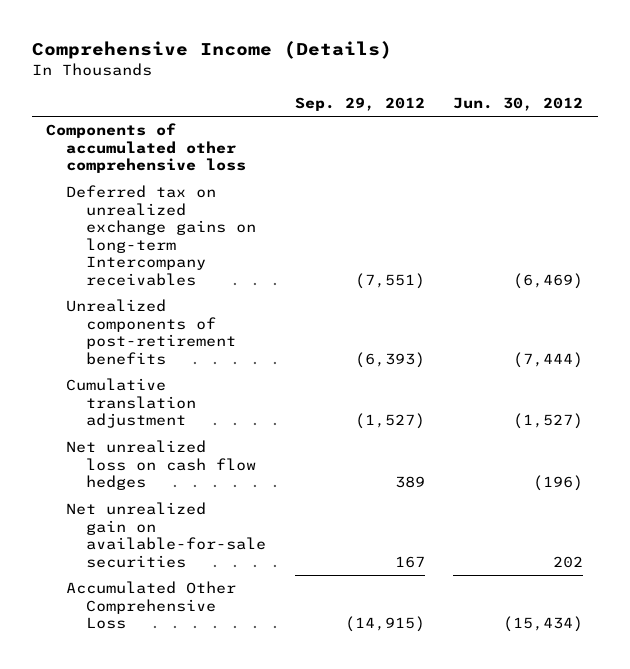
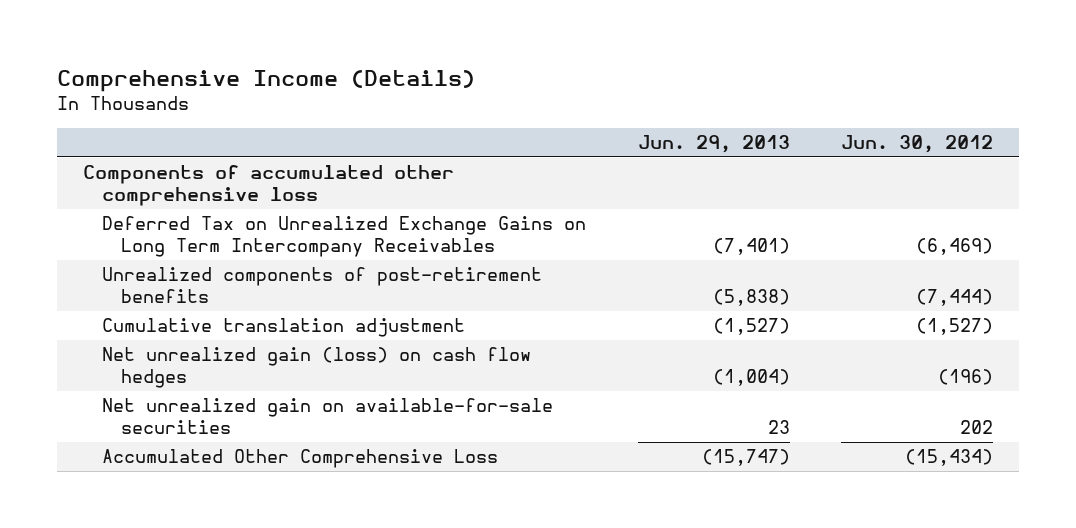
- | Sep. 29, 2012 | Jun. 30, 2012
+ | Jun. 29, 2013 | Jun. 30, 2012
- Deferred tax on unrealized exchange gains on long-term Intercompany receivables | (7,551) | (6,469)
+ Deferred Tax on Unrealized Exchange Gains on Long Term Intercompany Receivables | (7,401) | (6,469)
- Net unrealized loss on cash flow hedges | 389 | (196)
+ Net unrealized gain (loss) on cash flow hedges | (1,004) | (196)

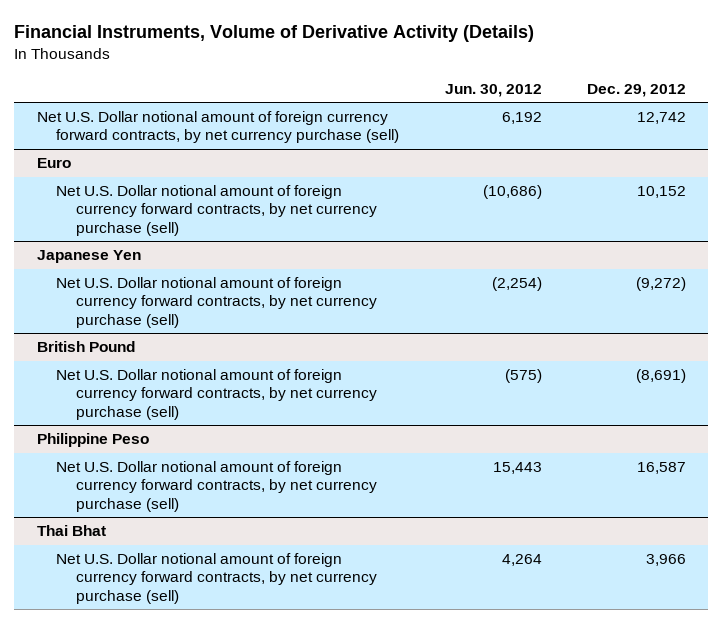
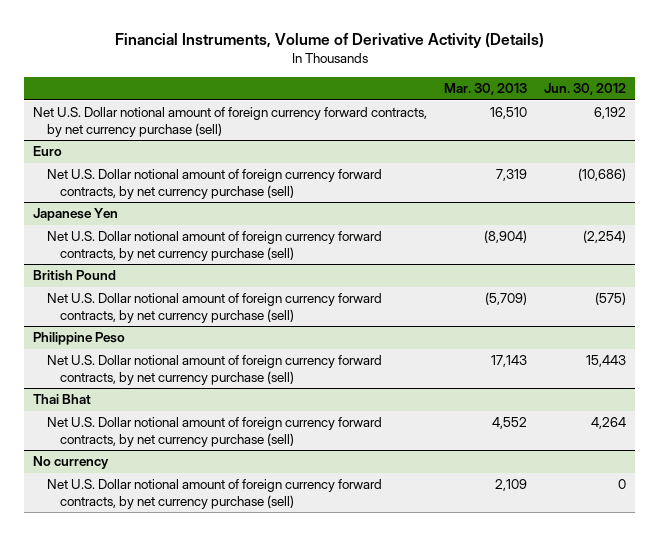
- | Jun. 30, 2012 | Dec. 29, 2012
+ | Mar. 30, 2013 | Jun. 30, 2012
+ No currency
+ Net U.S. Dollar notional amount of foreign currency forward contracts, by net currency purchase (sell) | 2,109 | 0

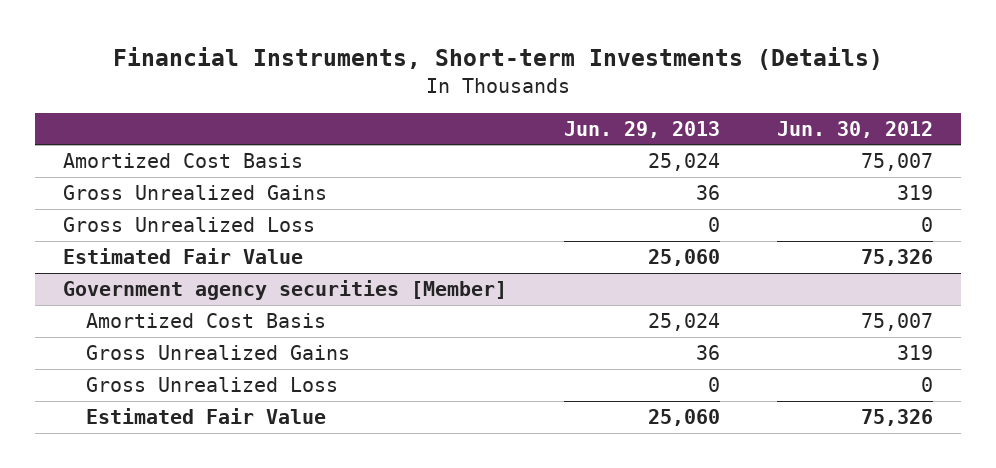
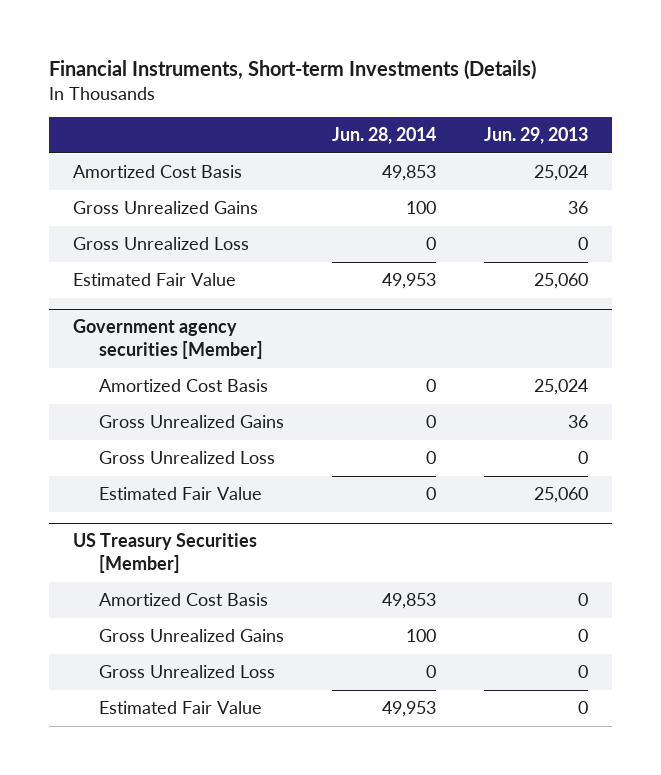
- | Jun. 29, 2013 | Jun. 30, 2012
+ | Jun. 28, 2014 | Jun. 29, 2013
+ US Treasury Securities [Member]
+ Amortized Cost Basis | 49,853 | 0
+ Gross Unrealized Gains | 100 | 0
+ Gross Unrealized Loss | 0 | 0
+ Estimated Fair Value | 49,953 | 0

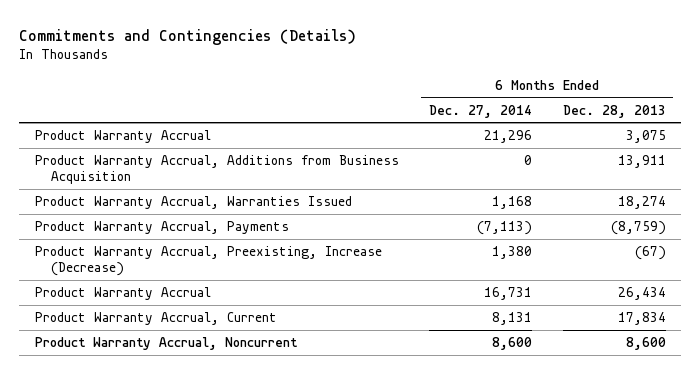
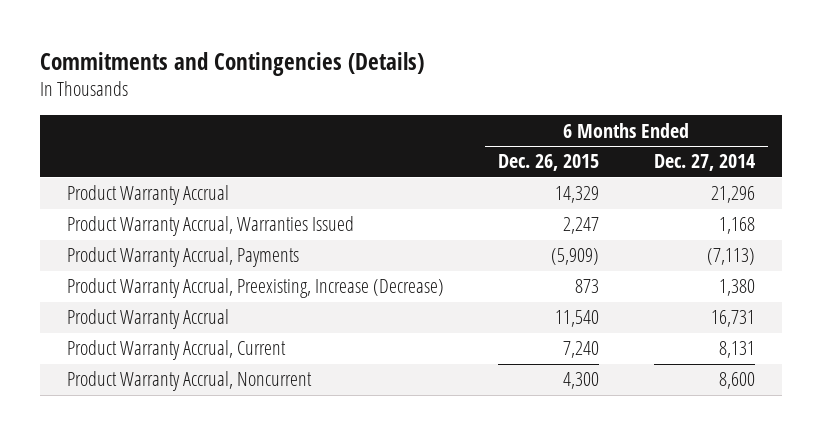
- | 6 Months Ended Dec. 27, 2014 | 6 Months Ended Dec. 28, 2013
+ | 6 Months Ended Dec. 26, 2015 | 6 Months Ended Dec. 27, 2014
- Product Warranty Accrual, Additions from Business Acquisition | 0 | 13,911

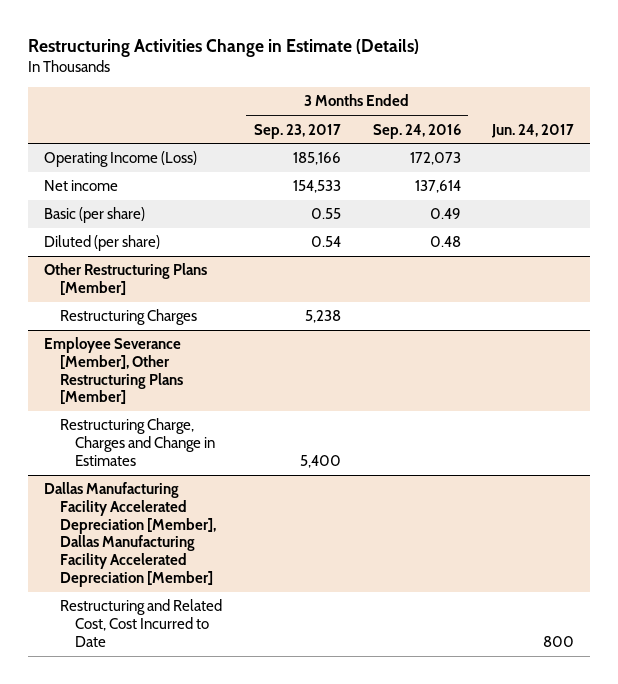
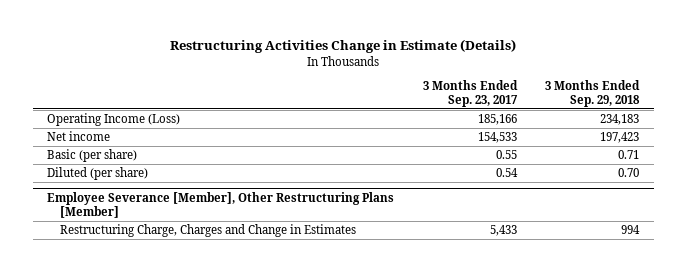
- | 3 Months Ended Sep. 23, 2017 | 3 Months Ended Sep. 24, 2016 | Jun. 24, 2017
+ | 3 Months Ended Sep. 23, 2017 | 3 Months Ended Sep. 29, 2018
- Other Restructuring Plans [Member]
- Restructuring Charges | 5,238 | |
@ Employee Severance [Member], Other Restructuring Plans [Member]
- Restructuring Charge, Charges and Change in Estimates | 5,400 | |
- Dallas Manufacturing Facility Accelerated Depreciation [Member], Dallas Manufacturing Facility Accelerated Depreciation [Member]
- Restructuring and Related Cost, Cost Incurred to Date | | | 800
@ Employee Severance [Member], Other Restructuring Plans [Member]
+ Restructuring Charge, Charges and Change in Estimates | 5,433 | 994

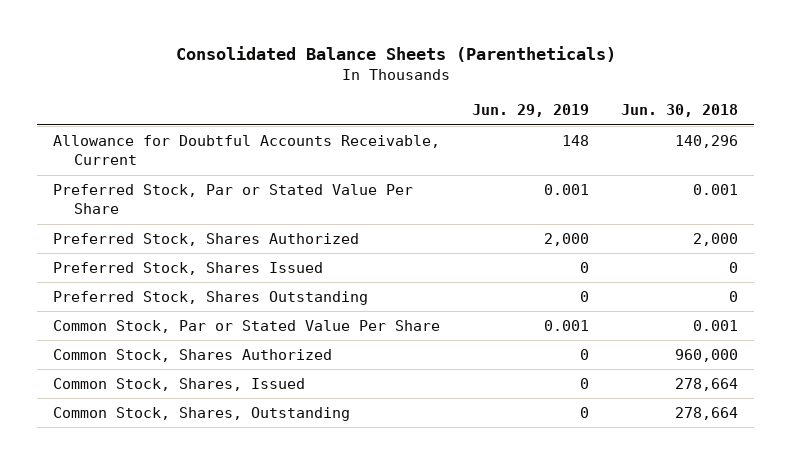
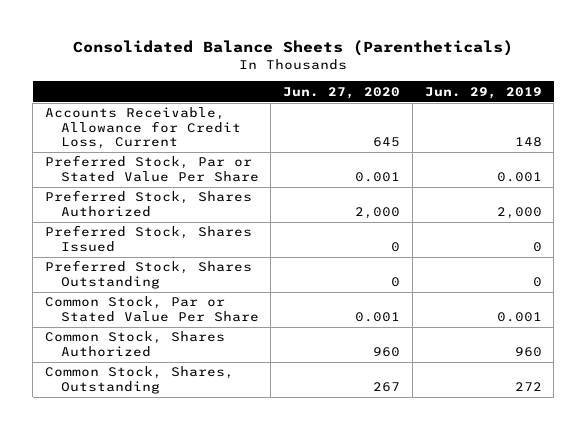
- | Jun. 29, 2019 | Jun. 30, 2018
+ | Jun. 27, 2020 | Jun. 29, 2019
- Allowance for Doubtful Accounts Receivable, Current | 148 | 140,296
+ Accounts Receivable, Allowance for Credit Loss, Current | 645 | 148
- Common Stock, Shares Authorized | 0 | 960,000
- Common Stock, Shares, Issued | 0 | 278,664
- Common Stock, Shares, Outstanding | 0 | 278,664
+ Common Stock, Shares Authorized | 960 | 960
+ Common Stock, Shares, Outstanding | 267 | 272

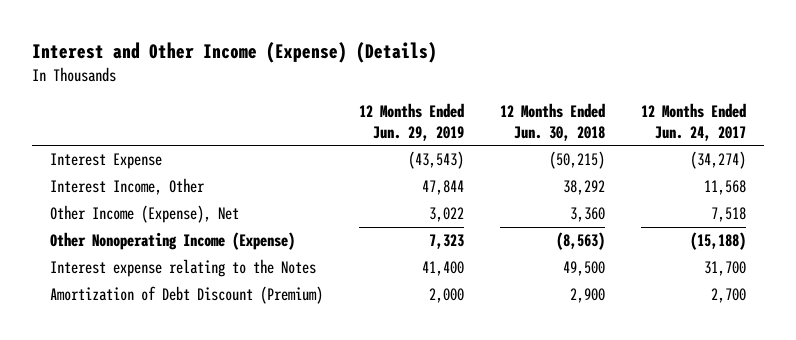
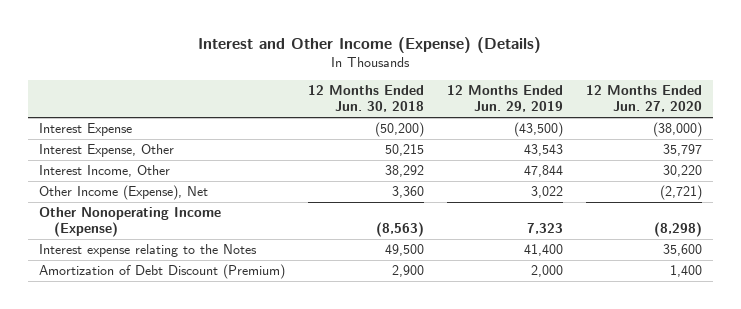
- | 12 Months Ended Jun. 29, 2019 | 12 Months Ended Jun. 30, 2018 | 12 Months Ended Jun. 24, 2017
+ | 12 Months Ended Jun. 30, 2018 | 12 Months Ended Jun. 29, 2019 | 12 Months Ended Jun. 27, 2020
- Interest Expense | (43,543) | (50,215) | (34,274)
+ Interest Expense | (50,200) | (43,500) | (38,000)
+ Interest Expense, Other | 50,215 | 43,543 | 35,797

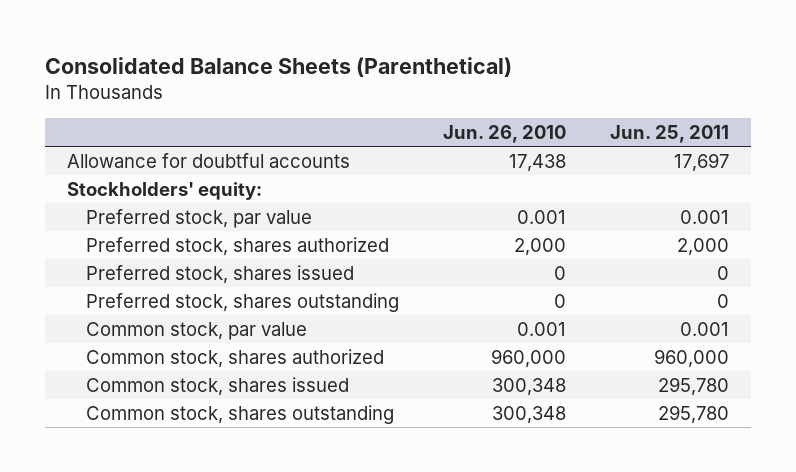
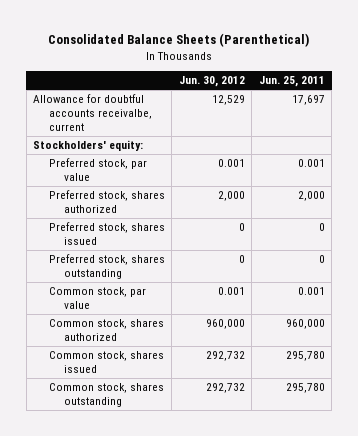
- | Jun. 26, 2010 | Jun. 25, 2011
+ | Jun. 30, 2012 | Jun. 25, 2011
- Allowance for doubtful accounts | 17,438 | 17,697
+ Allowance for doubtful accounts receivalbe, current | 12,529 | 17,697

